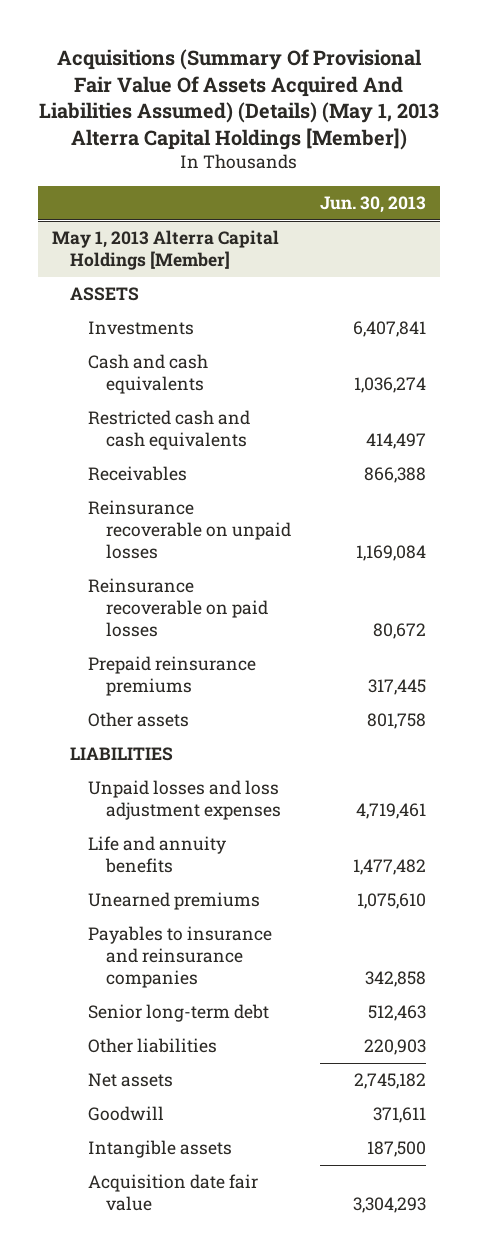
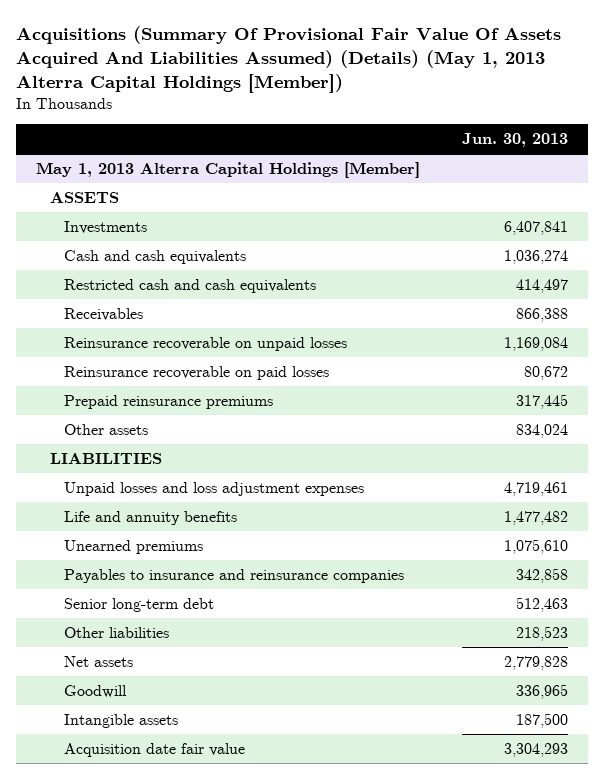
@ May 1, 2013 Alterra Capital Holdings [Member]
- Other assets | 801,758
+ Other assets | 834,024
- Other liabilities | 220,903
- Net assets | 2,745,182
- Goodwill | 371,611
+ Other liabilities | 218,523
+ Net assets | 2,779,828
+ Goodwill | 336,965

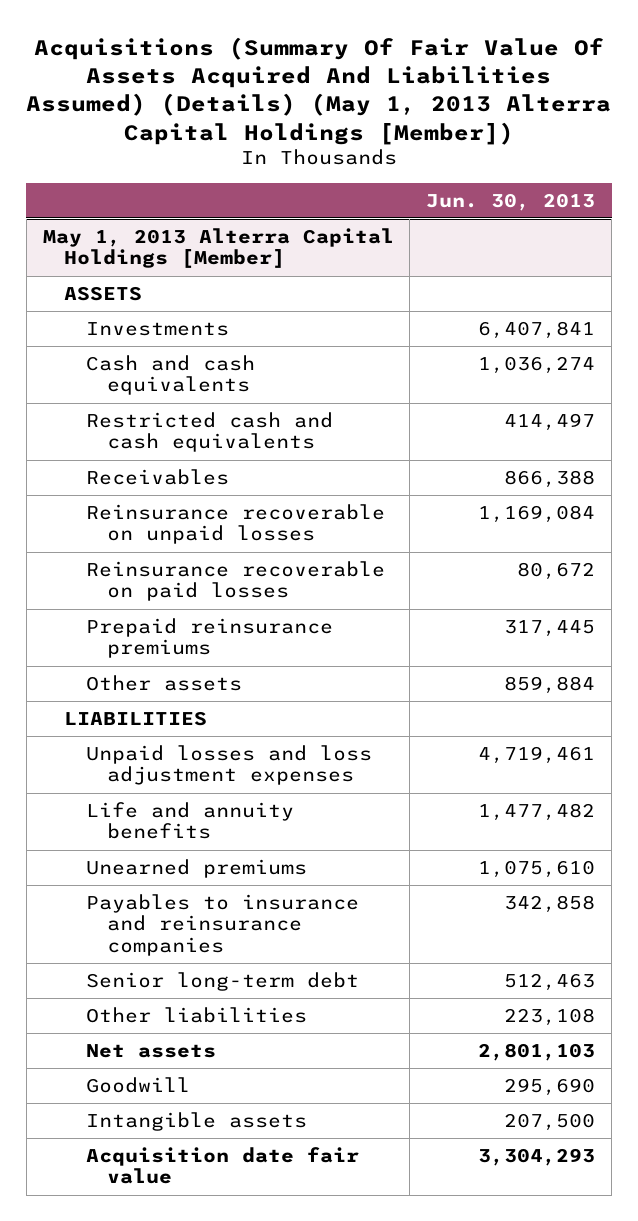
- Acquisitions (Summary Of Provisional Fair Value Of Assets Acquired And Liabilities Assumed) (Details) (May 1, 2013 Alterra Capital Holdings [Member])
+ Acquisitions (Summary Of Fair Value Of Assets Acquired And Liabilities Assumed) (Details) (May 1, 2013 Alterra Capital Holdings [Member])
@ May 1, 2013 Alterra Capital Holdings [Member]
- Other assets | 834,024
+ Other assets | 859,884
- Other liabilities | 218,523
- Net assets | 2,779,828
- Goodwill | 336,965
- Intangible assets | 187,500
+ Other liabilities | 223,108
+ Net assets | 2,801,103
+ Goodwill | 295,690
+ Intangible assets | 207,500

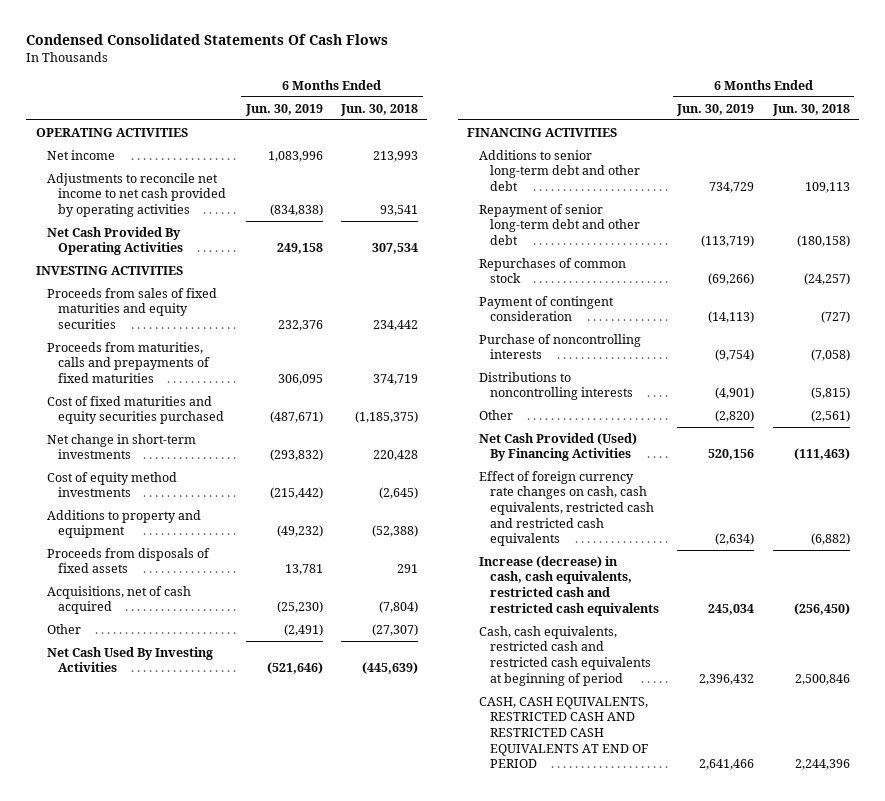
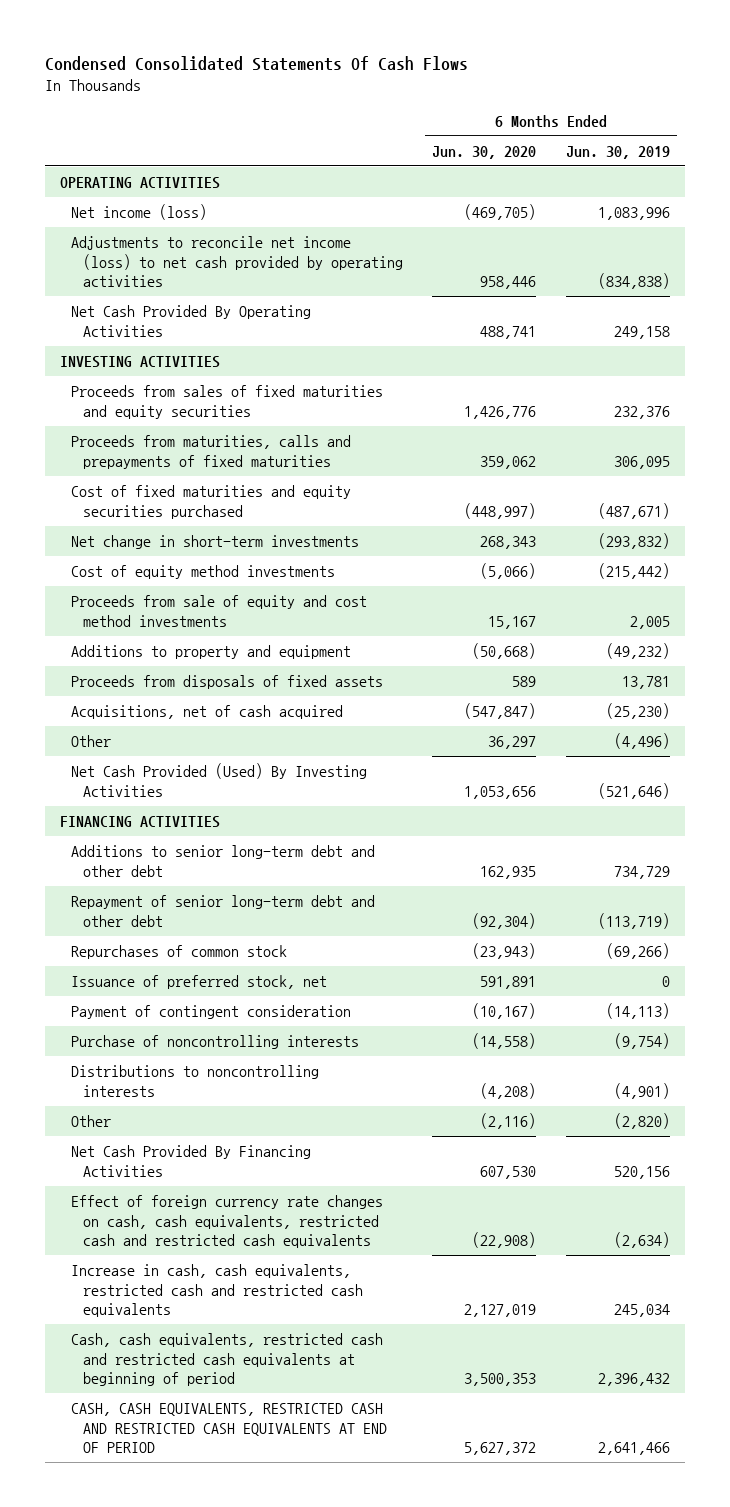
- | 6 Months Ended Jun. 30, 2019 | 6 Months Ended Jun. 30, 2018
+ | 6 Months Ended Jun. 30, 2020 | 6 Months Ended Jun. 30, 2019
- Net income | 1,083,996 | 213,993
- Adjustments to reconcile net income to net cash provided by operating activities | (834,838) | 93,541
+ Net income (loss) | (469,705) | 1,083,996
+ Adjustments to reconcile net income (loss) to net cash provided by operating activities | 958,446 | (834,838)
+ Proceeds from sale of equity and cost method investments | 15,167 | 2,005
- Other | (2,491) | (27,307)
- Net Cash Used By Investing Activities | (521,646) | (445,639)
+ Other | 36,297 | (4,496)
+ Net Cash Provided (Used) By Investing Activities | 1,053,656 | (521,646)
+ Issuance of preferred stock, net | 591,891 | 0
- Net Cash Provided (Used) By Financing Activities | 520,156 | (111,463)
+ Net Cash Provided By Financing Activities | 607,530 | 520,156
- Increase (decrease) in cash, cash equivalents, restricted cash and restricted cash equivalents | 245,034 | (256,450)
+ Increase in cash, cash equivalents, restricted cash and restricted cash equivalents | 2,127,019 | 245,034

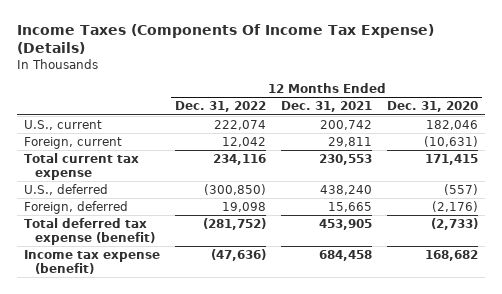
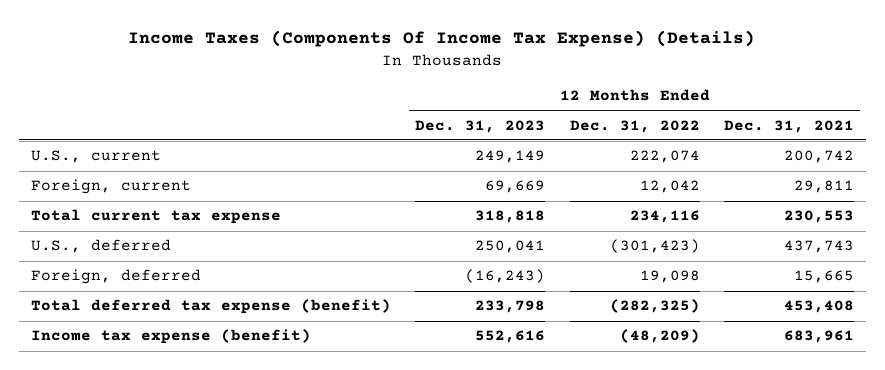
- | 12 Months Ended Dec. 31, 2022 | 12 Months Ended Dec. 31, 2021 | 12 Months Ended Dec. 31, 2020
+ | 12 Months Ended Dec. 31, 2023 | 12 Months Ended Dec. 31, 2022 | 12 Months Ended Dec. 31, 2021
- U.S., deferred | (300,850) | 438,240 | (557)
+ U.S., deferred | 250,041 | (301,423) | 437,743
- Total deferred tax expense (benefit) | (281,752) | 453,905 | (2,733)
- Income tax expense (benefit) | (47,636) | 684,458 | 168,682
+ Total deferred tax expense (benefit) | 233,798 | (282,325) | 453,408
+ Income tax expense (benefit) | 552,616 | (48,209) | 683,961

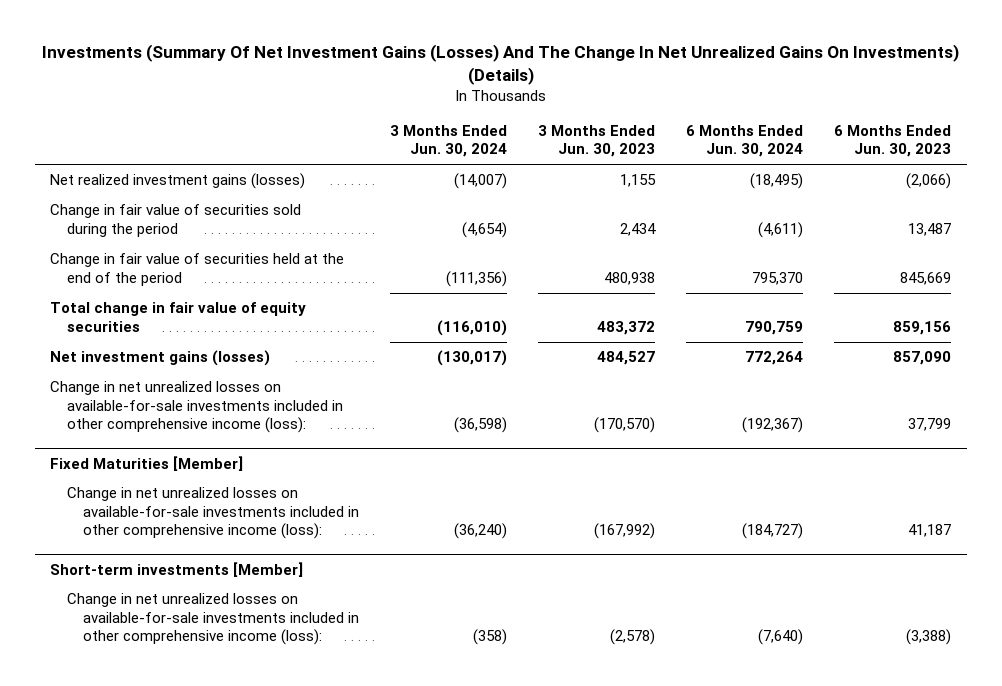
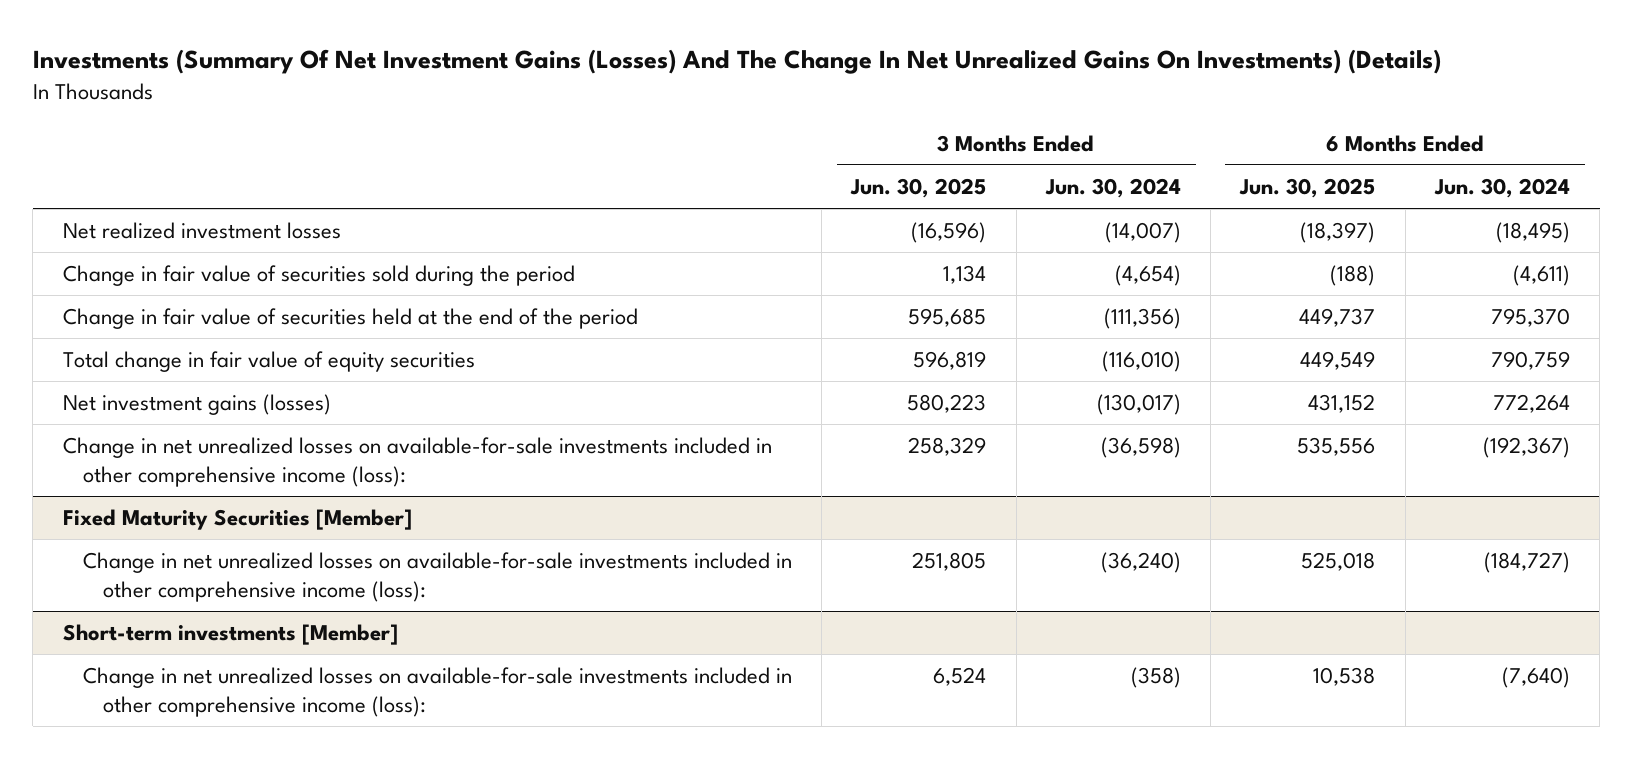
- | 3 Months Ended Jun. 30, 2024 | 3 Months Ended Jun. 30, 2023 | 6 Months Ended Jun. 30, 2024 | 6 Months Ended Jun. 30, 2023
+ | 3 Months Ended Jun. 30, 2025 | 3 Months Ended Jun. 30, 2024 | 6 Months Ended Jun. 30, 2025 | 6 Months Ended Jun. 30, 2024
- Net realized investment gains (losses) | (14,007) | 1,155 | (18,495) | (2,066)
+ Net realized investment losses | (16,596) | (14,007) | (18,397) | (18,495)
- Fixed Maturities [Member]
+ Fixed Maturity Securities [Member]

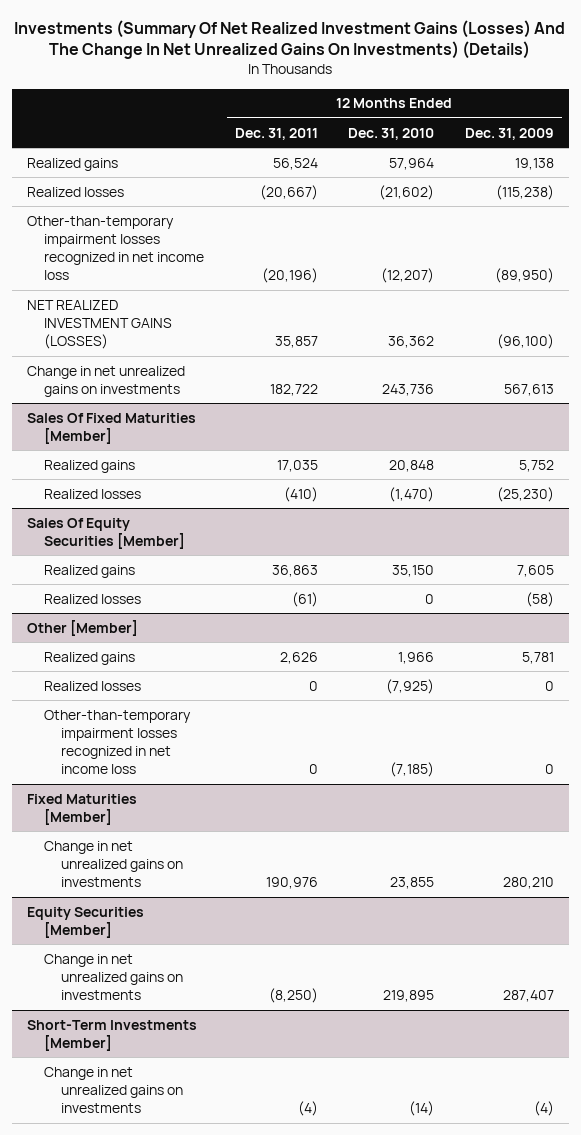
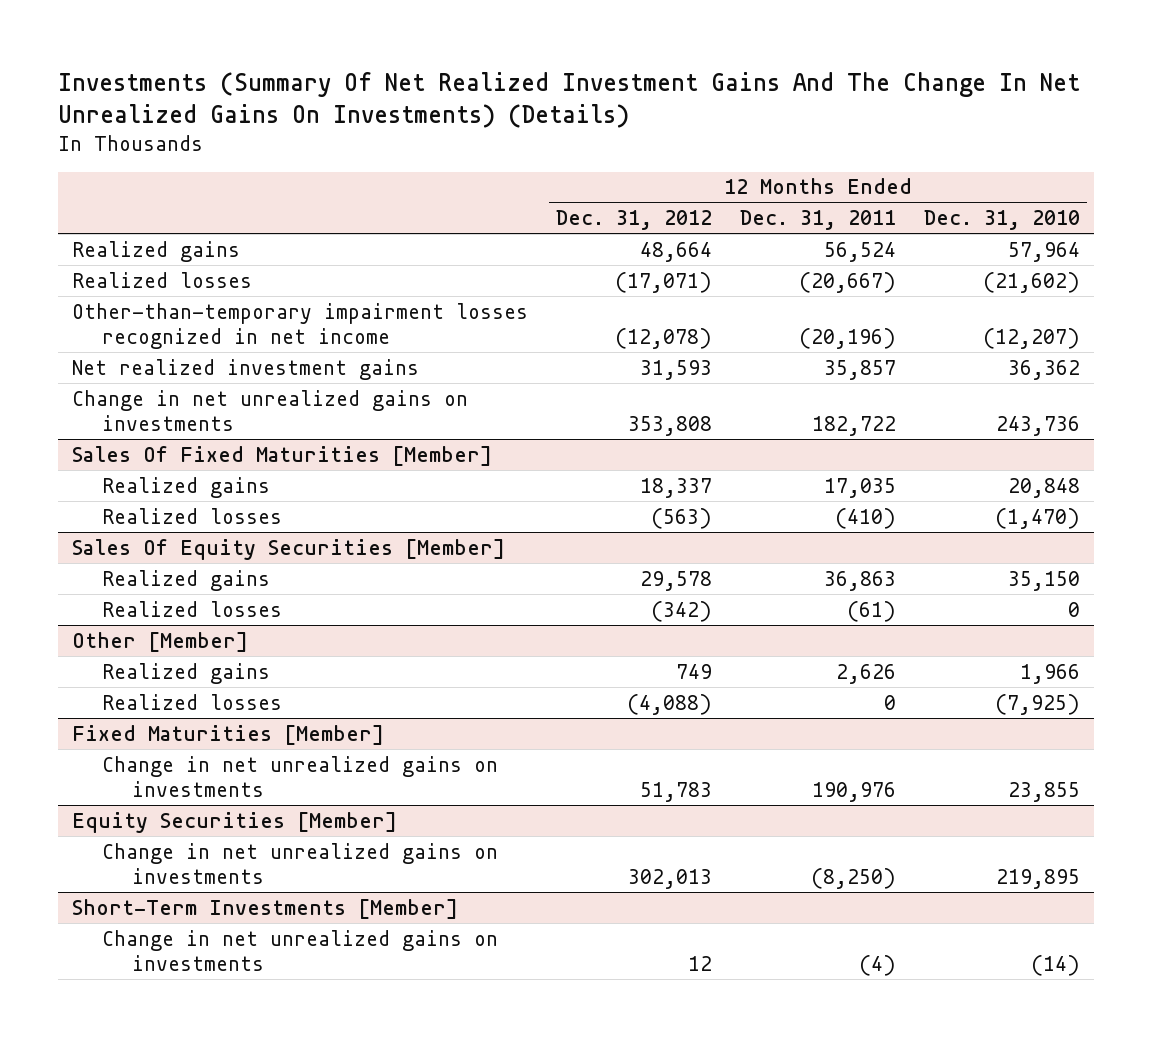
- Investments (Summary Of Net Realized Investment Gains (Losses) And The Change In Net Unrealized Gains On Investments) (Details)
+ Investments (Summary Of Net Realized Investment Gains And The Change In Net Unrealized Gains On Investments) (Details)
- | 12 Months Ended Dec. 31, 2011 | 12 Months Ended Dec. 31, 2010 | 12 Months Ended Dec. 31, 2009
+ | 12 Months Ended Dec. 31, 2012 | 12 Months Ended Dec. 31, 2011 | 12 Months Ended Dec. 31, 2010
- Other-than-temporary impairment losses recognized in net income loss | (20,196) | (12,207) | (89,950)
- NET REALIZED INVESTMENT GAINS (LOSSES) | 35,857 | 36,362 | (96,100)
+ Other-than-temporary impairment losses recognized in net income | (12,078) | (20,196) | (12,207)
+ Net realized investment gains | 31,593 | 35,857 | 36,362
@ Other [Member]
- Other-than-temporary impairment losses recognized in net income loss | 0 | (7,185) | 0

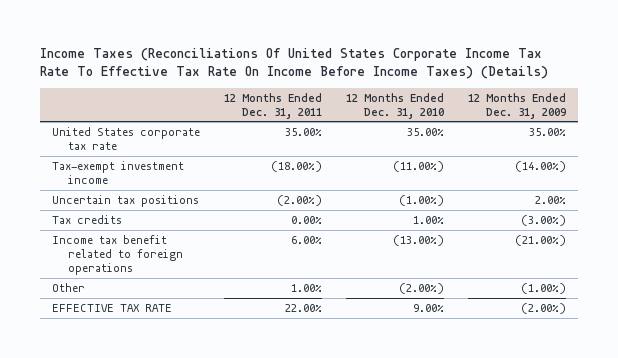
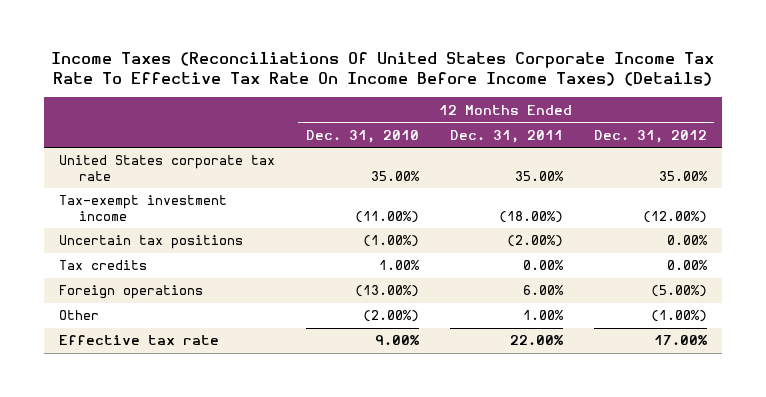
- | 12 Months Ended Dec. 31, 2011 | 12 Months Ended Dec. 31, 2010 | 12 Months Ended Dec. 31, 2009
+ | 12 Months Ended Dec. 31, 2010 | 12 Months Ended Dec. 31, 2011 | 12 Months Ended Dec. 31, 2012
- Income tax benefit related to foreign operations | 6.00% | (13.00%) | (21.00%)
+ Foreign operations | (13.00%) | 6.00% | (5.00%)
- EFFECTIVE TAX RATE | 22.00% | 9.00% | (2.00%)
+ Effective tax rate | 9.00% | 22.00% | 17.00%

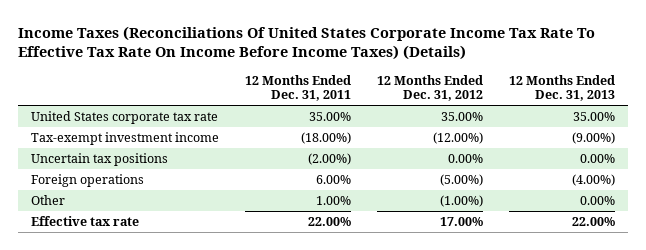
- | 12 Months Ended Dec. 31, 2010 | 12 Months Ended Dec. 31, 2011 | 12 Months Ended Dec. 31, 2012
+ | 12 Months Ended Dec. 31, 2011 | 12 Months Ended Dec. 31, 2012 | 12 Months Ended Dec. 31, 2013
- Tax credits | 1.00% | 0.00% | 0.00%

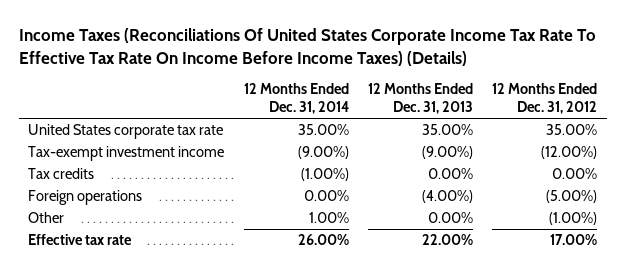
- | 12 Months Ended Dec. 31, 2011 | 12 Months Ended Dec. 31, 2012 | 12 Months Ended Dec. 31, 2013
+ | 12 Months Ended Dec. 31, 2014 | 12 Months Ended Dec. 31, 2013 | 12 Months Ended Dec. 31, 2012
- Uncertain tax positions | (2.00%) | 0.00% | 0.00%
+ Tax credits | (1.00%) | 0.00% | 0.00%

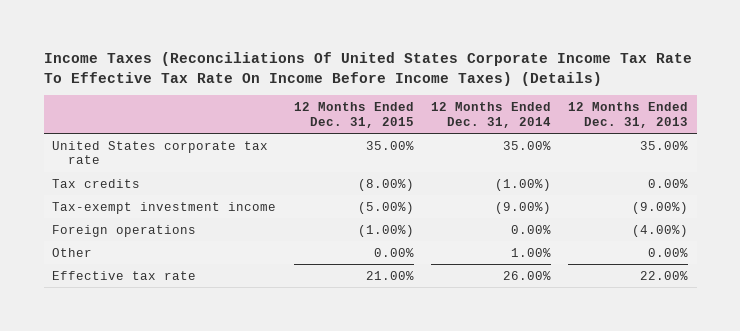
- | 12 Months Ended Dec. 31, 2014 | 12 Months Ended Dec. 31, 2013 | 12 Months Ended Dec. 31, 2012
+ | 12 Months Ended Dec. 31, 2015 | 12 Months Ended Dec. 31, 2014 | 12 Months Ended Dec. 31, 2013
moved down: Tax-exempt investment income | (5.00%) | (9.00%) | (9.00%)

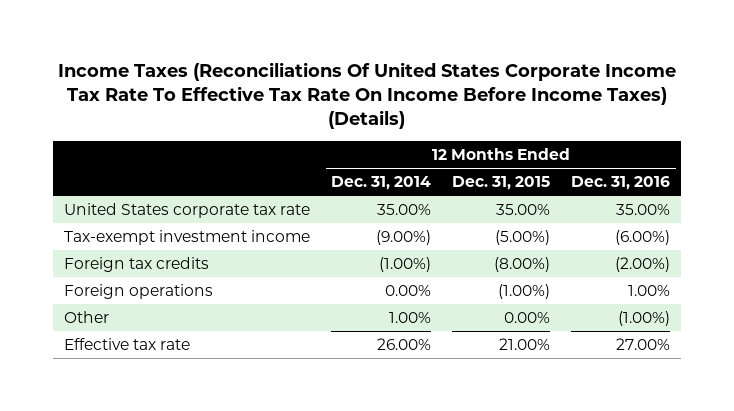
- | 12 Months Ended Dec. 31, 2015 | 12 Months Ended Dec. 31, 2014 | 12 Months Ended Dec. 31, 2013
+ | 12 Months Ended Dec. 31, 2014 | 12 Months Ended Dec. 31, 2015 | 12 Months Ended Dec. 31, 2016
- Tax credits | (8.00%) | (1.00%) | 0.00%
+ Foreign tax credits | (1.00%) | (8.00%) | (2.00%)

